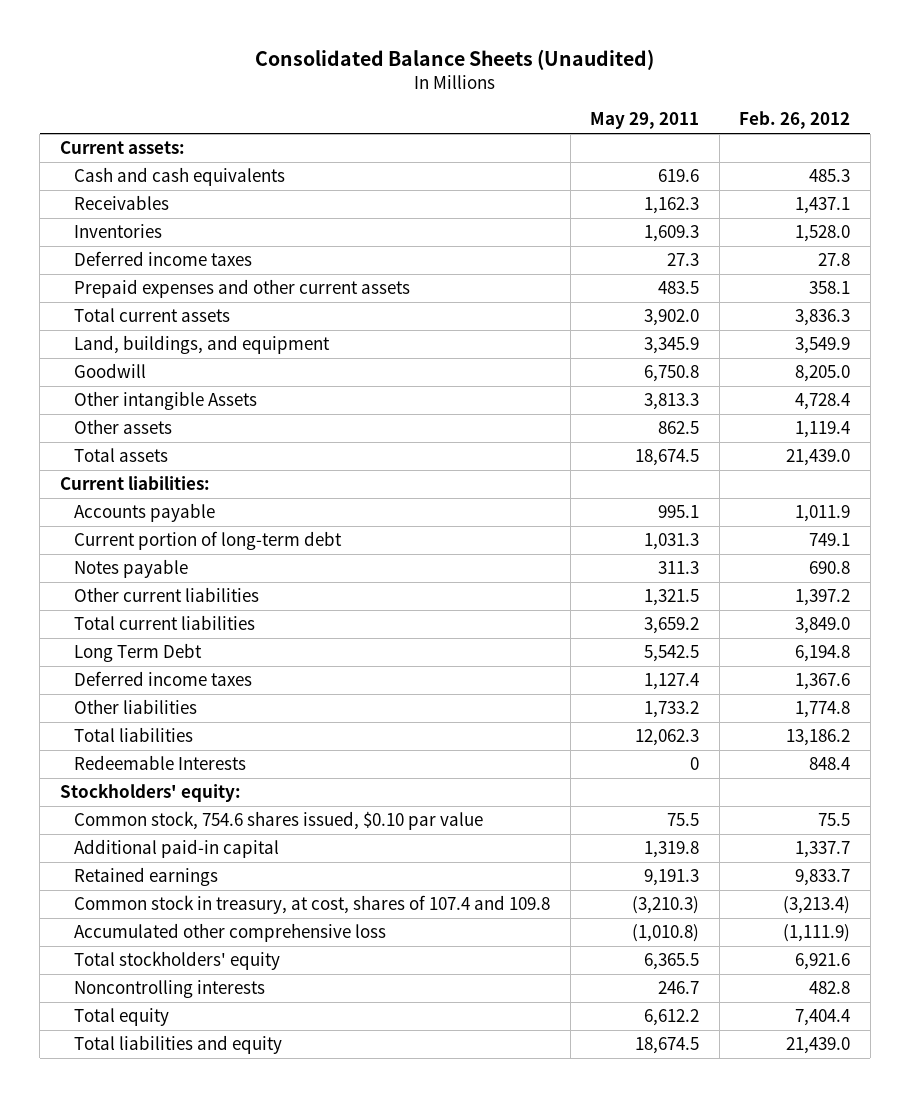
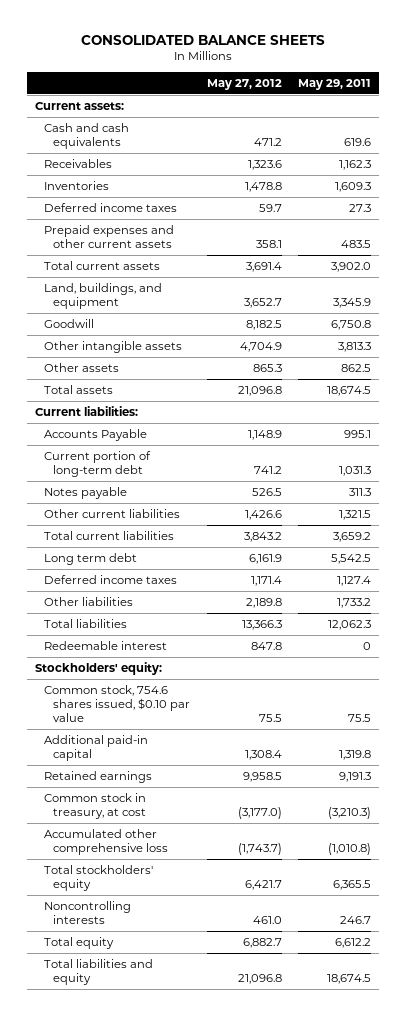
- Consolidated Balance Sheets (Unaudited)
+ CONSOLIDATED BALANCE SHEETS
- | May 29, 2011 | Feb. 26, 2012
+ | May 27, 2012 | May 29, 2011
- Other intangible Assets | 3,813.3 | 4,728.4
+ Other intangible assets | 4,704.9 | 3,813.3
- Accounts payable | 995.1 | 1,011.9
+ Accounts Payable | 1,148.9 | 995.1
- Long Term Debt | 5,542.5 | 6,194.8
+ Long term debt | 6,161.9 | 5,542.5
- Redeemable Interests | 0 | 848.4
+ Redeemable interest | 847.8 | 0
- Common stock in treasury, at cost, shares of 107.4 and 109.8 | (3,210.3) | (3,213.4)
+ Common stock in treasury, at cost | (3,177.0) | (3,210.3)

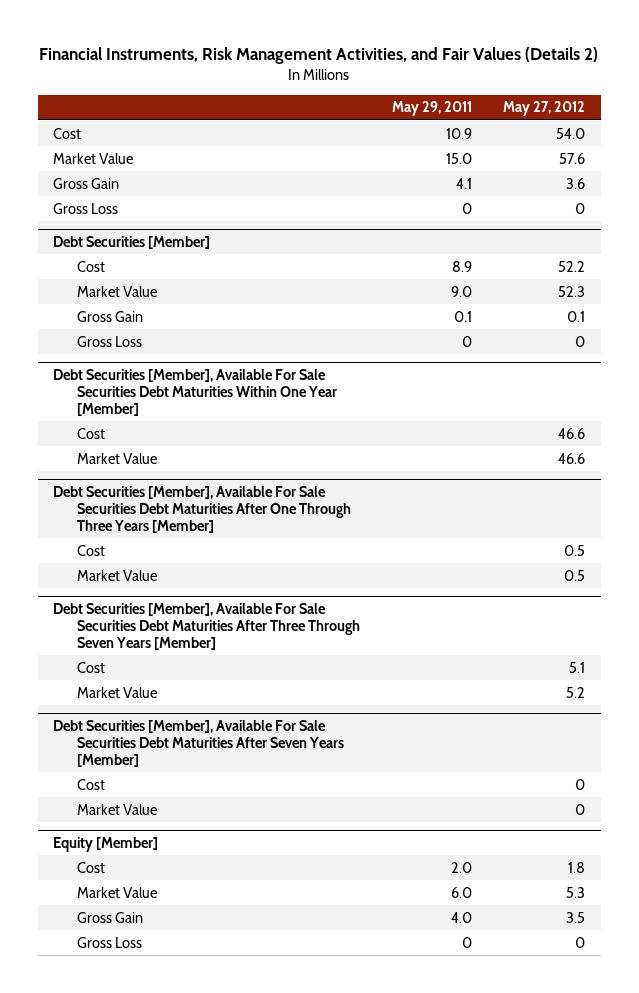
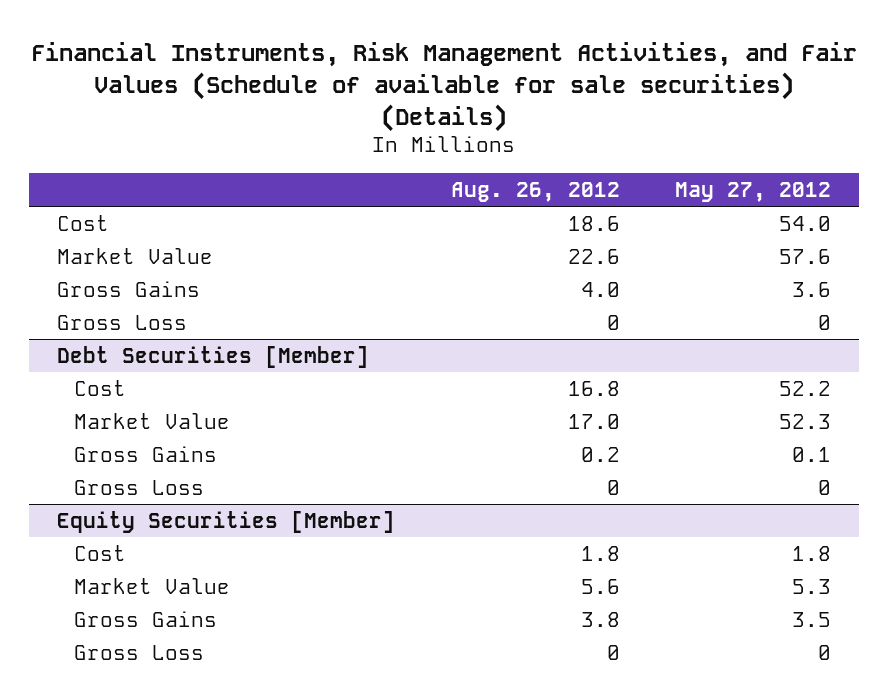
- Financial Instruments, Risk Management Activities, and Fair Values (Details 2)
+ Financial Instruments, Risk Management Activities, and Fair Values (Schedule of available for sale securities) (Details)
- | May 29, 2011 | May 27, 2012
+ | Aug. 26, 2012 | May 27, 2012
- Gross Gain | 4.1 | 3.6
+ Gross Gains | 4.0 | 3.6
@ Debt Securities [Member]
- Gross Gain | 0.1 | 0.1
+ Gross Gains | 0.2 | 0.1
- Debt Securities [Member], Available For Sale Securities Debt Maturities Within One Year [Member]
- Cost | | 46.6
- Market Value | | 46.6
- Debt Securities [Member], Available For Sale Securities Debt Maturities After One Through Three Years [Member]
- Cost | | 0.5
- Market Value | | 0.5
- Debt Securities [Member], Available For Sale Securities Debt Maturities After Three Through Seven Years [Member]
- Cost | | 5.1
- Market Value | | 5.2
- Debt Securities [Member], Available For Sale Securities Debt Maturities After Seven Years [Member]
- Cost | | 0
- Market Value | | 0
- Equity [Member]
+ Equity Securities [Member]
- Gross Gain | 4.0 | 3.5
+ Gross Gains | 3.8 | 3.5

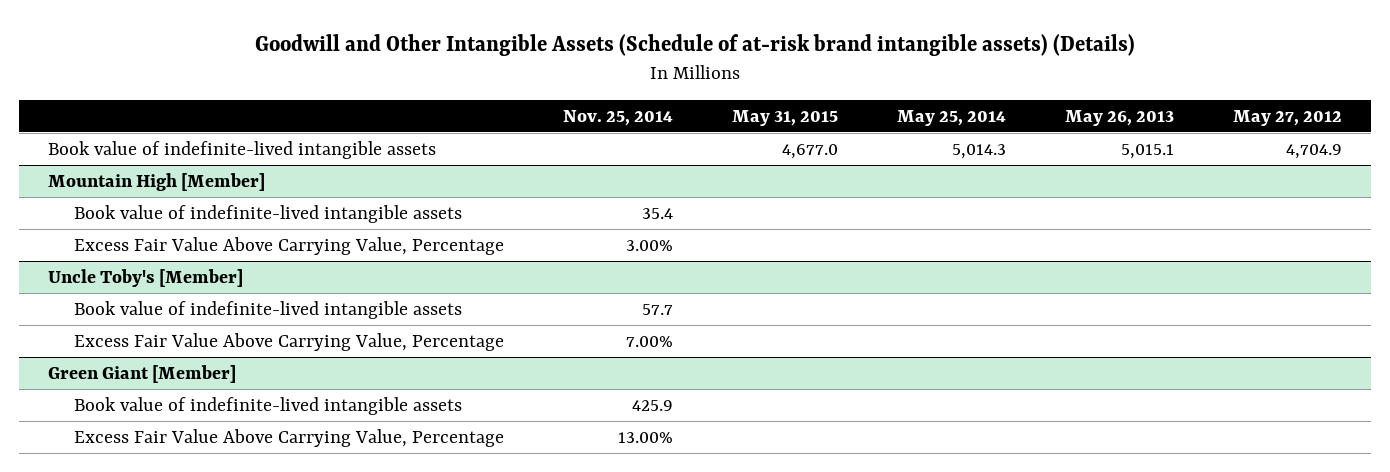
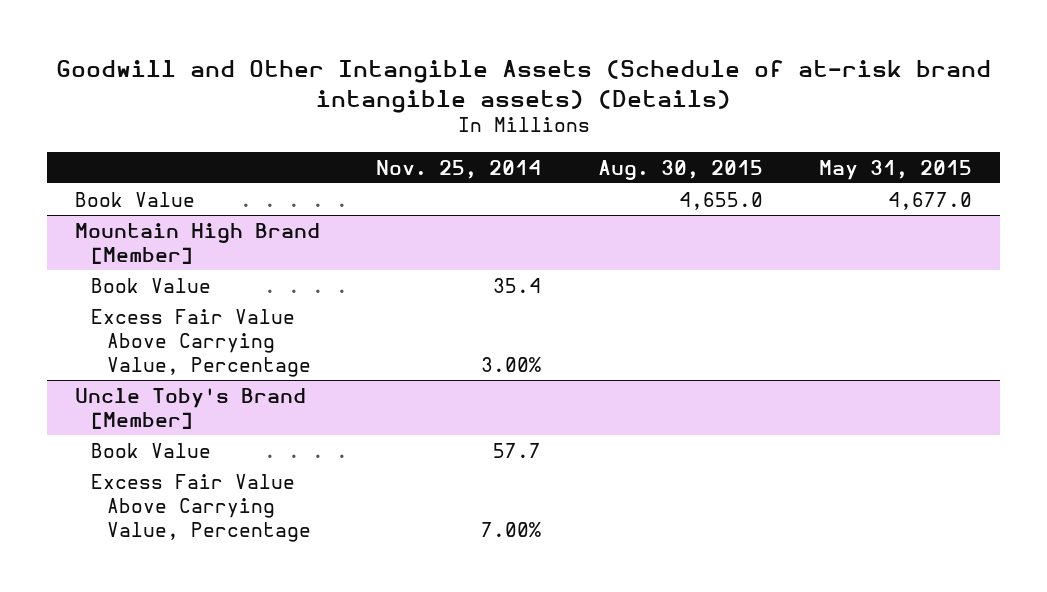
- | Nov. 25, 2014 | May 31, 2015 | May 25, 2014 | May 26, 2013 | May 27, 2012
+ | Nov. 25, 2014 | Aug. 30, 2015 | May 31, 2015
- Book value of indefinite-lived intangible assets | | 4,677.0 | 5,014.3 | 5,015.1 | 4,704.9
- Mountain High [Member]
- Book value of indefinite-lived intangible assets | 35.4 | | | |
+ Book Value | | 4,655.0 | 4,677.0
+ Mountain High Brand [Member]
+ Book Value | 35.4 | |
- Uncle Toby's [Member]
- Book value of indefinite-lived intangible assets | 57.7 | | | |
+ Uncle Toby's Brand [Member]
+ Book Value | 57.7 | |
- Green Giant [Member]
- Book value of indefinite-lived intangible assets | 425.9 | | | |
- Excess Fair Value Above Carrying Value, Percentage | 13.00% | | | |

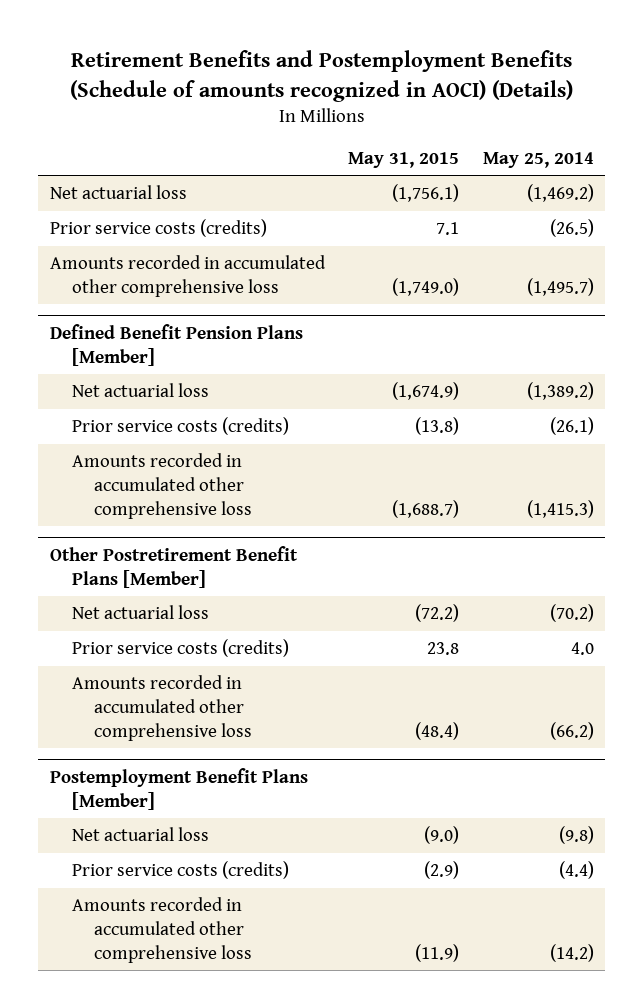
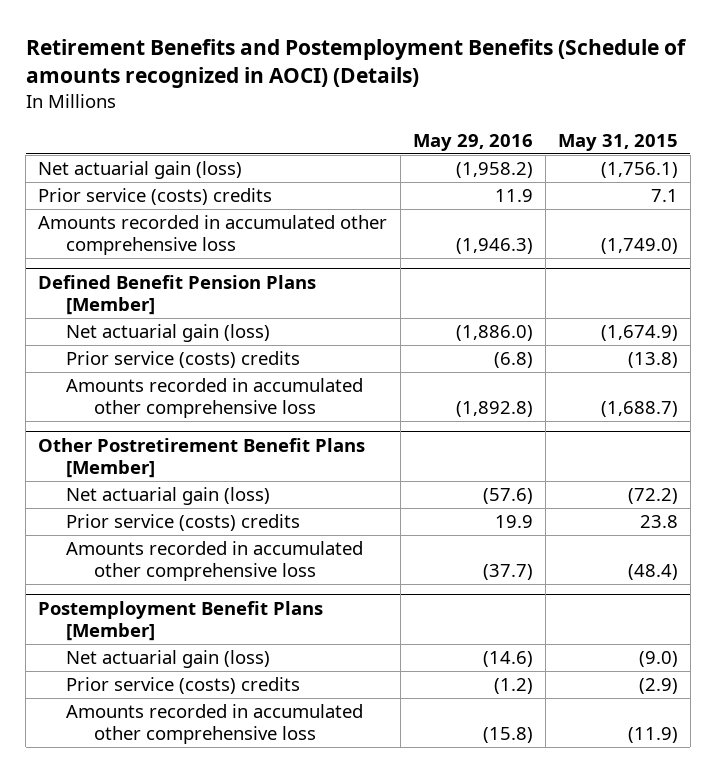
- | May 31, 2015 | May 25, 2014
+ | May 29, 2016 | May 31, 2015
- Net actuarial loss | (1,756.1) | (1,469.2)
- Prior service costs (credits) | 7.1 | (26.5)
+ Net actuarial gain (loss) | (1,958.2) | (1,756.1)
+ Prior service (costs) credits | 11.9 | 7.1
@ Defined Benefit Pension Plans [Member]
- Net actuarial loss | (1,674.9) | (1,389.2)
- Prior service costs (credits) | (13.8) | (26.1)
+ Net actuarial gain (loss) | (1,886.0) | (1,674.9)
+ Prior service (costs) credits | (6.8) | (13.8)
@ Other Postretirement Benefit Plans [Member]
- Net actuarial loss | (72.2) | (70.2)
- Prior service costs (credits) | 23.8 | 4.0
+ Net actuarial gain (loss) | (57.6) | (72.2)
+ Prior service (costs) credits | 19.9 | 23.8
@ Postemployment Benefit Plans [Member]
- Net actuarial loss | (9.0) | (9.8)
- Prior service costs (credits) | (2.9) | (4.4)
+ Net actuarial gain (loss) | (14.6) | (9.0)
+ Prior service (costs) credits | (1.2) | (2.9)

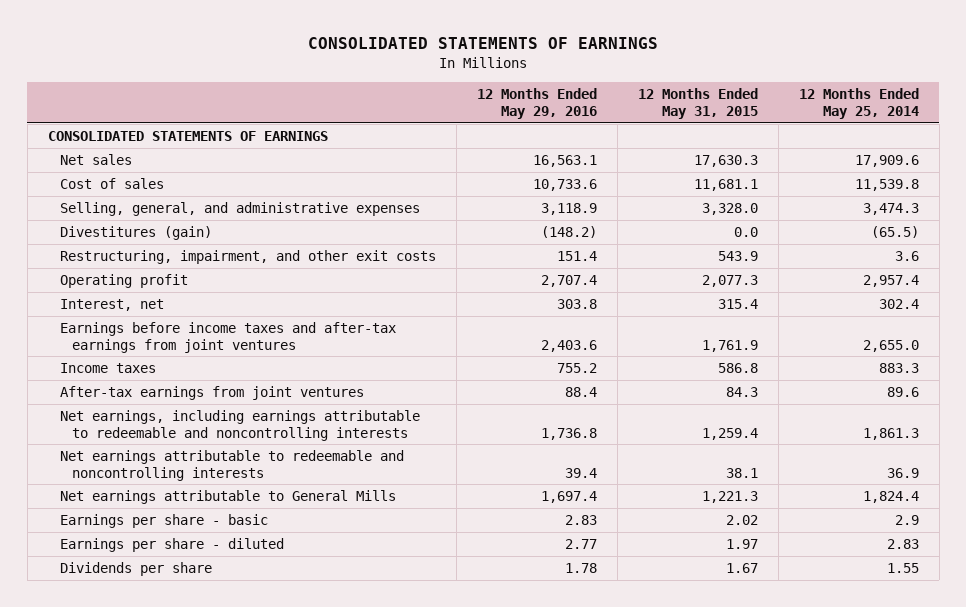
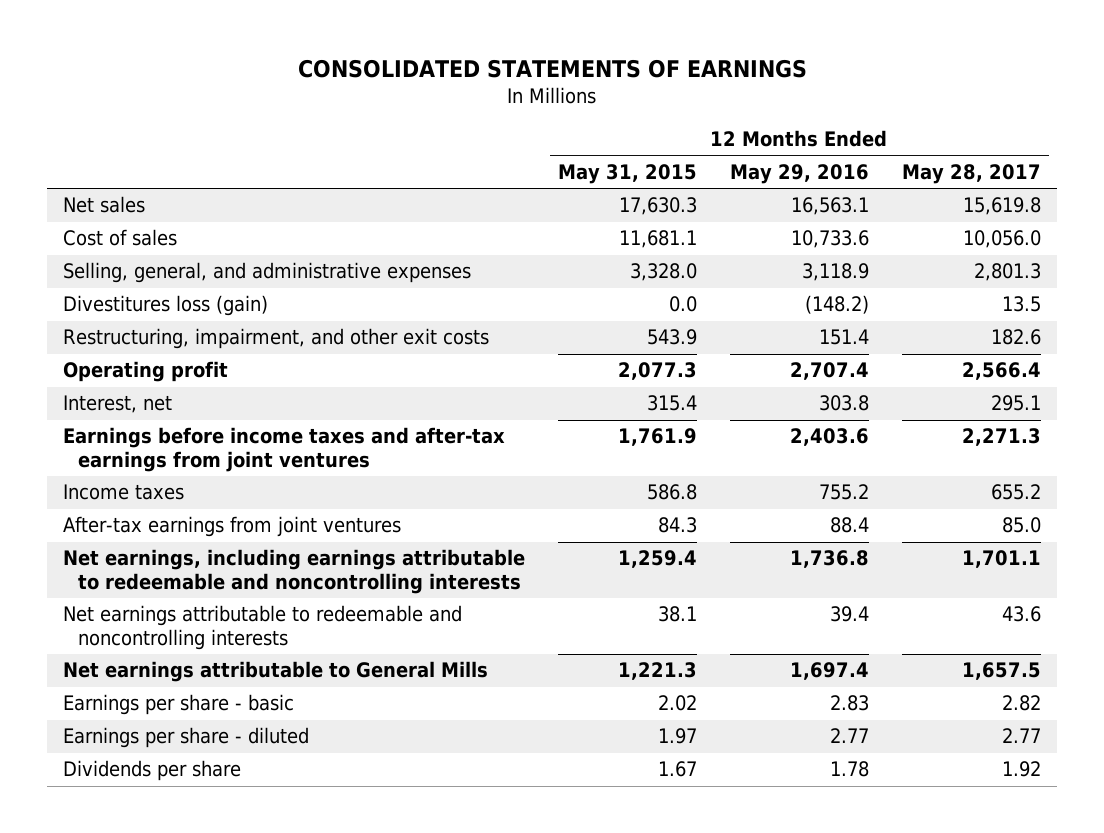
- | 12 Months Ended May 29, 2016 | 12 Months Ended May 31, 2015 | 12 Months Ended May 25, 2014
+ | 12 Months Ended May 31, 2015 | 12 Months Ended May 29, 2016 | 12 Months Ended May 28, 2017
- CONSOLIDATED STATEMENTS OF EARNINGS
- Divestitures (gain) | (148.2) | 0.0 | (65.5)
+ Divestitures loss (gain) | 0.0 | (148.2) | 13.5

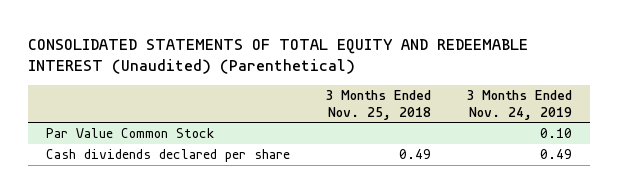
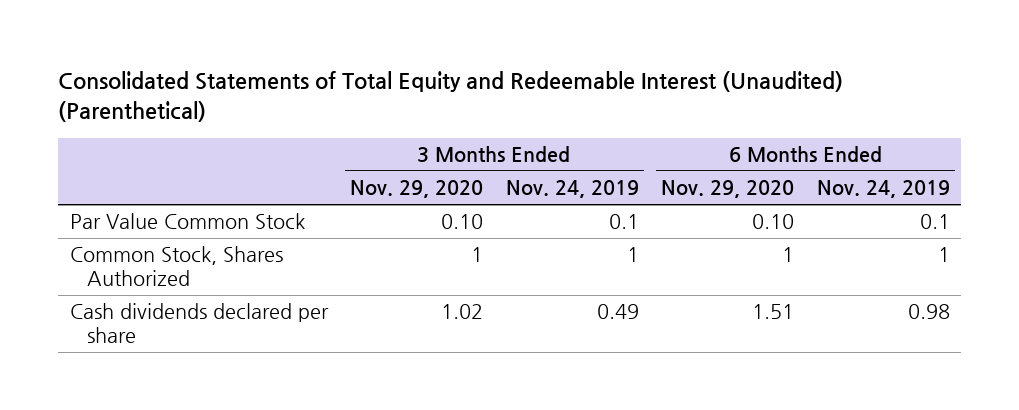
- CONSOLIDATED STATEMENTS OF TOTAL EQUITY AND REDEEMABLE INTEREST (Unaudited) (Parenthetical)
+ Consolidated Statements of Total Equity and Redeemable Interest (Unaudited) (Parenthetical)
- | 3 Months Ended Nov. 25, 2018 | 3 Months Ended Nov. 24, 2019
+ | 3 Months Ended Nov. 29, 2020 | 3 Months Ended Nov. 24, 2019 | 6 Months Ended Nov. 29, 2020 | 6 Months Ended Nov. 24, 2019
- Par Value Common Stock | | 0.10
+ Par Value Common Stock | 0.10 | 0.1 | 0.10 | 0.1
+ Common Stock, Shares Authorized | 1 | 1 | 1 | 1

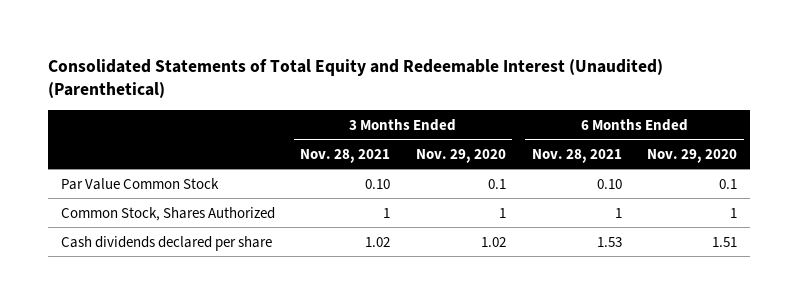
- | 3 Months Ended Nov. 29, 2020 | 3 Months Ended Nov. 24, 2019 | 6 Months Ended Nov. 29, 2020 | 6 Months Ended Nov. 24, 2019
+ | 3 Months Ended Nov. 28, 2021 | 3 Months Ended Nov. 29, 2020 | 6 Months Ended Nov. 28, 2021 | 6 Months Ended Nov. 29, 2020
- Par Value Common Stock | 0.10 | 0.1 | 0.10 | 0.1
+ Par Value Common Stock | 0.10 | 0.1 | 0.10 | 0.1

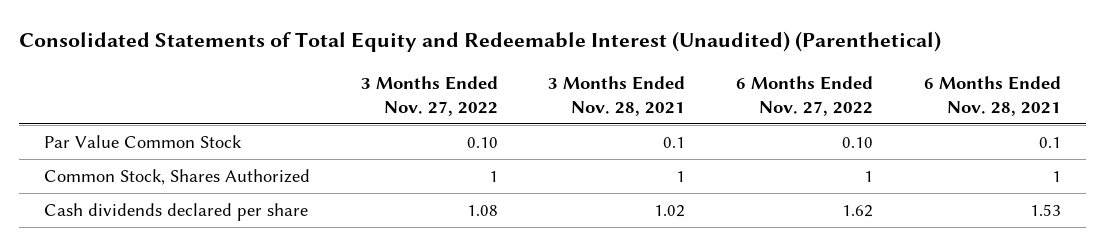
- | 3 Months Ended Nov. 28, 2021 | 3 Months Ended Nov. 29, 2020 | 6 Months Ended Nov. 28, 2021 | 6 Months Ended Nov. 29, 2020
+ | 3 Months Ended Nov. 27, 2022 | 3 Months Ended Nov. 28, 2021 | 6 Months Ended Nov. 27, 2022 | 6 Months Ended Nov. 28, 2021
- Par Value Common Stock | 0.10 | 0.1 | 0.10 | 0.1
+ Par Value Common Stock | 0.10 | 0.1 | 0.10 | 0.1

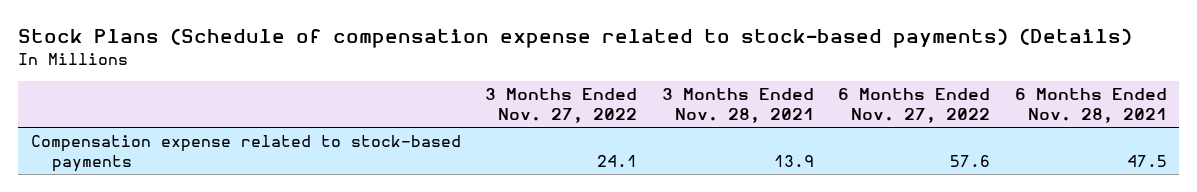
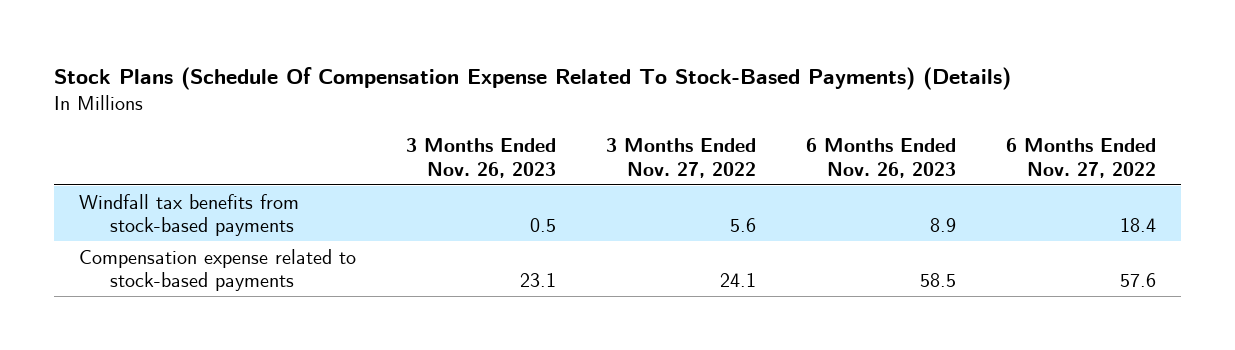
- Stock Plans (Schedule of compensation expense related to stock-based payments) (Details)
+ Stock Plans (Schedule Of Compensation Expense Related To Stock-Based Payments) (Details)
- | 3 Months Ended Nov. 27, 2022 | 3 Months Ended Nov. 28, 2021 | 6 Months Ended Nov. 27, 2022 | 6 Months Ended Nov. 28, 2021
+ | 3 Months Ended Nov. 26, 2023 | 3 Months Ended Nov. 27, 2022 | 6 Months Ended Nov. 26, 2023 | 6 Months Ended Nov. 27, 2022
+ Windfall tax benefits from stock-based payments | 0.5 | 5.6 | 8.9 | 18.4

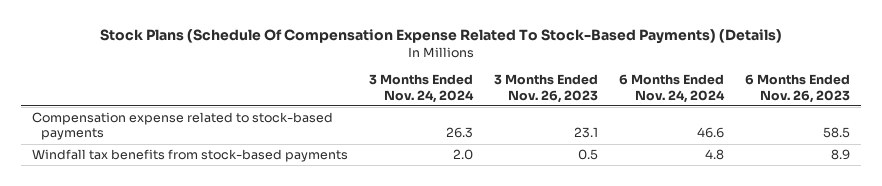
- | 3 Months Ended Nov. 26, 2023 | 3 Months Ended Nov. 27, 2022 | 6 Months Ended Nov. 26, 2023 | 6 Months Ended Nov. 27, 2022
+ | 3 Months Ended Nov. 24, 2024 | 3 Months Ended Nov. 26, 2023 | 6 Months Ended Nov. 24, 2024 | 6 Months Ended Nov. 26, 2023
moved down: Windfall tax benefits from stock-based payments | 2.0 | 0.5 | 4.8 | 8.9

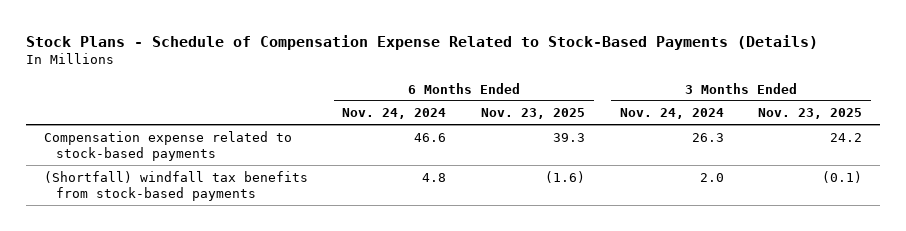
- Stock Plans (Schedule Of Compensation Expense Related To Stock-Based Payments) (Details)
+ Stock Plans - Schedule of Compensation Expense Related to Stock-Based Payments (Details)
- | 3 Months Ended Nov. 24, 2024 | 3 Months Ended Nov. 26, 2023 | 6 Months Ended Nov. 24, 2024 | 6 Months Ended Nov. 26, 2023
+ | 6 Months Ended Nov. 24, 2024 | 6 Months Ended Nov. 23, 2025 | 3 Months Ended Nov. 24, 2024 | 3 Months Ended Nov. 23, 2025
- Windfall tax benefits from stock-based payments | 2.0 | 0.5 | 4.8 | 8.9
+ (Shortfall) windfall tax benefits from stock-based payments | 4.8 | (1.6) | 2.0 | (0.1)

